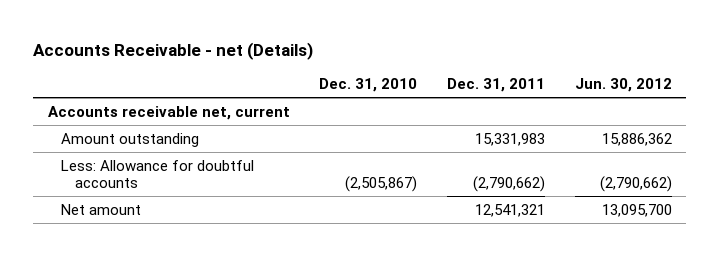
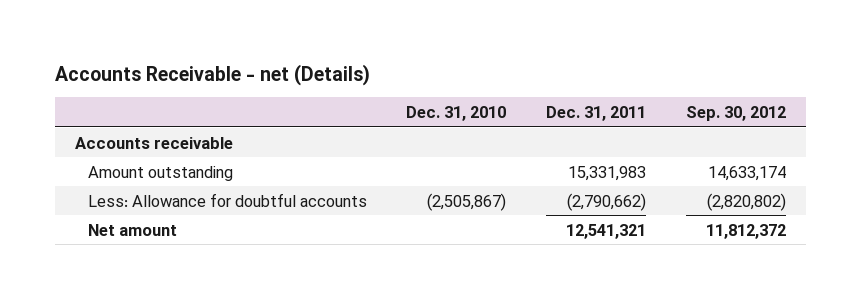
- | Dec. 31, 2010 | Dec. 31, 2011 | Jun. 30, 2012
+ | Dec. 31, 2010 | Dec. 31, 2011 | Sep. 30, 2012
- Accounts receivable net, current
+ Accounts receivable

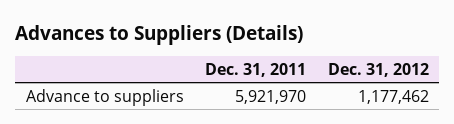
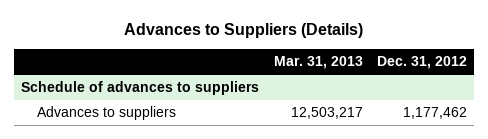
- | Dec. 31, 2011 | Dec. 31, 2012
+ | Mar. 31, 2013 | Dec. 31, 2012
- Advance to suppliers | 5,921,970 | 1,177,462
+ Schedule of advances to suppliers
+ Advances to suppliers | 12,503,217 | 1,177,462

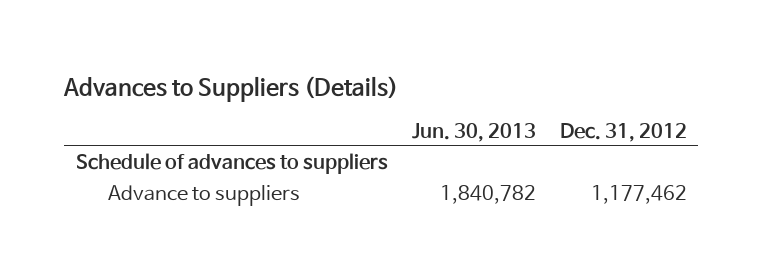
- | Mar. 31, 2013 | Dec. 31, 2012
+ | Jun. 30, 2013 | Dec. 31, 2012
- Advances to suppliers | 12,503,217 | 1,177,462
+ Advance to suppliers | 1,840,782 | 1,177,462

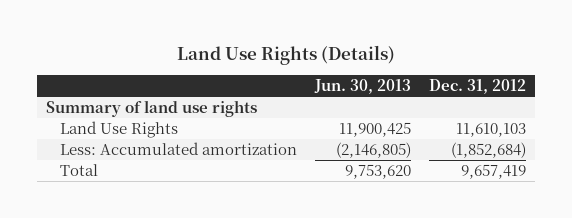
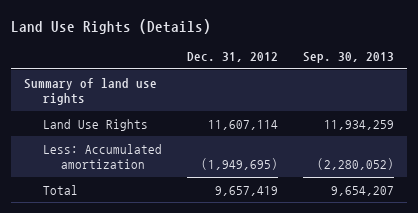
- | Jun. 30, 2013 | Dec. 31, 2012
+ | Dec. 31, 2012 | Sep. 30, 2013
- Land Use Rights | 11,900,425 | 11,610,103
- Less: Accumulated amortization | (2,146,805) | (1,852,684)
+ Land Use Rights | 11,607,114 | 11,934,259
+ Less: Accumulated amortization | (1,949,695) | (2,280,052)

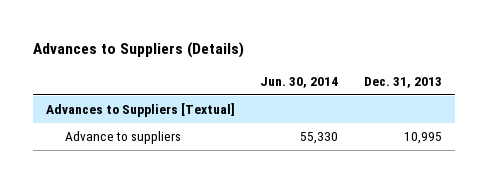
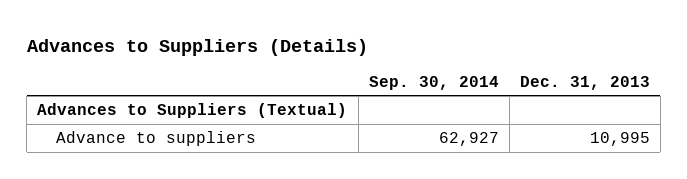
- | Jun. 30, 2014 | Dec. 31, 2013
+ | Sep. 30, 2014 | Dec. 31, 2013
- Advances to Suppliers [Textual]
+ Advances to Suppliers (Textual)

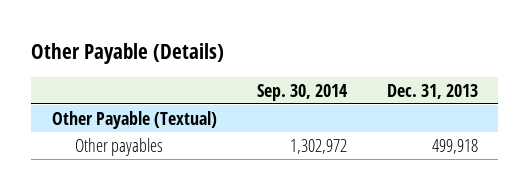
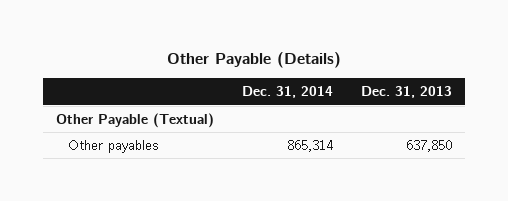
- | Sep. 30, 2014 | Dec. 31, 2013
+ | Dec. 31, 2014 | Dec. 31, 2013
- Other payables | 1,302,972 | 499,918
+ Other payables | 865,314 | 637,850

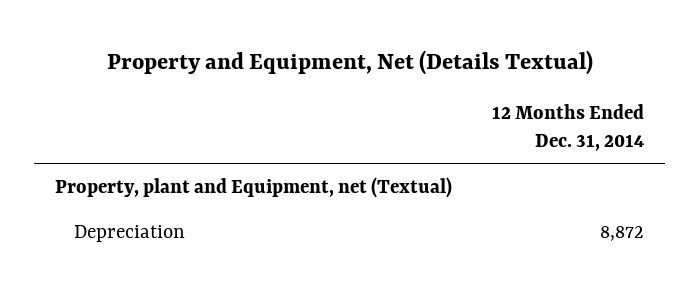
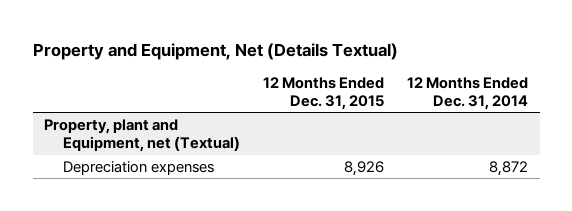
- | 12 Months Ended Dec. 31, 2014
+ | 12 Months Ended Dec. 31, 2015 | 12 Months Ended Dec. 31, 2014
- Depreciation | 8,872
+ Depreciation expenses | 8,926 | 8,872

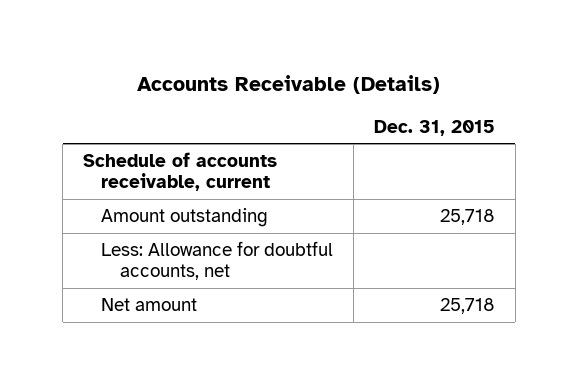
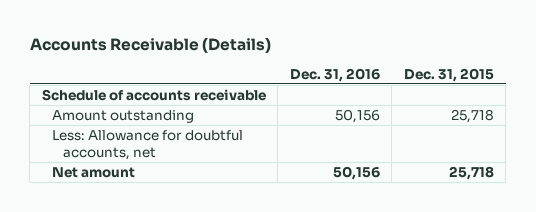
- | Dec. 31, 2015
+ | Dec. 31, 2016 | Dec. 31, 2015
- Schedule of accounts receivable, current
+ Schedule of accounts receivable

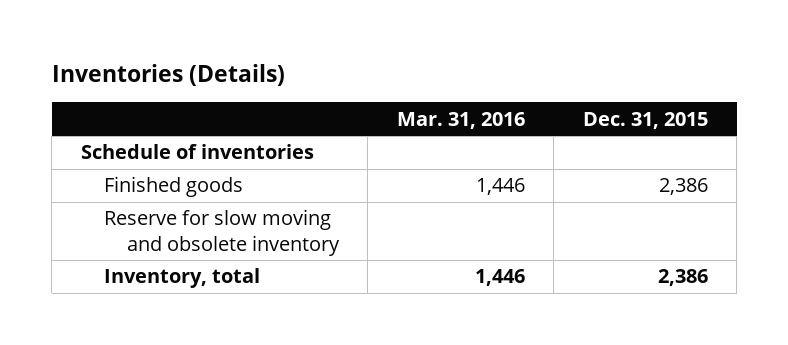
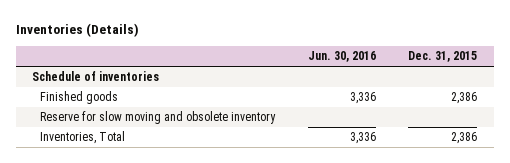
- | Mar. 31, 2016 | Dec. 31, 2015
+ | Jun. 30, 2016 | Dec. 31, 2015
- Inventory, total | 1,446 | 2,386
+ Inventories, Total | 3,336 | 2,386

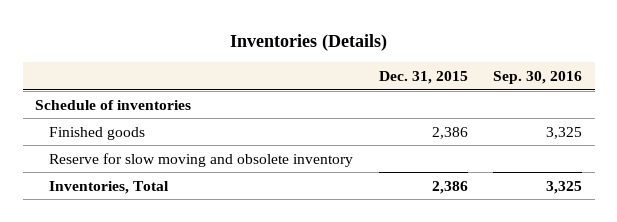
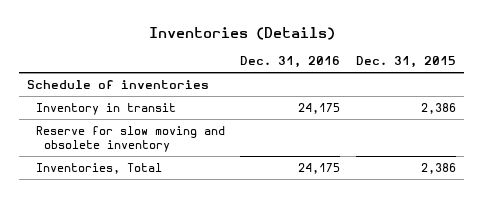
- | Dec. 31, 2015 | Sep. 30, 2016
+ | Dec. 31, 2016 | Dec. 31, 2015
- Finished goods | 2,386 | 3,325
+ Inventory in transit | 24,175 | 2,386

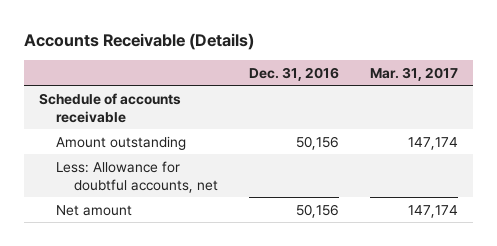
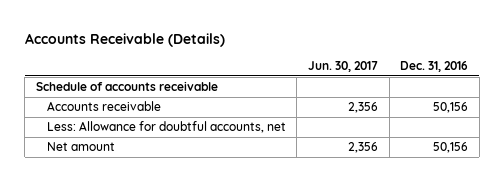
- | Dec. 31, 2016 | Mar. 31, 2017
+ | Jun. 30, 2017 | Dec. 31, 2016
- Amount outstanding | 50,156 | 147,174
+ Accounts receivable | 2,356 | 50,156

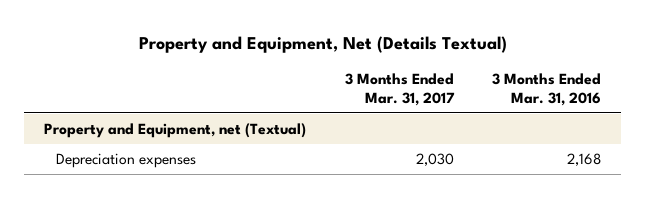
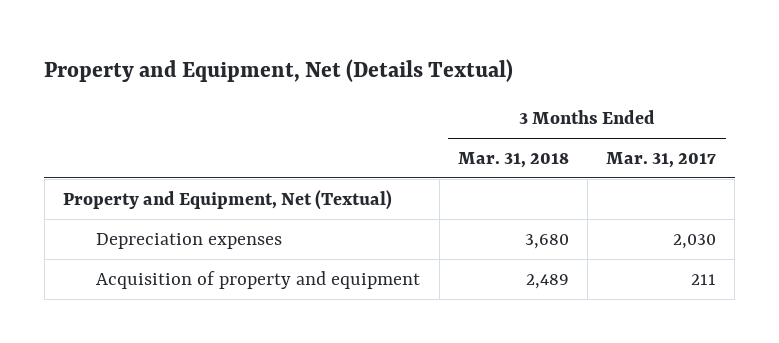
- | 3 Months Ended Mar. 31, 2017 | 3 Months Ended Mar. 31, 2016
+ | 3 Months Ended Mar. 31, 2018 | 3 Months Ended Mar. 31, 2017
- Property and Equipment, net (Textual)
+ Property and Equipment, Net (Textual)
+ Acquisition of property and equipment | 2,489 | 211

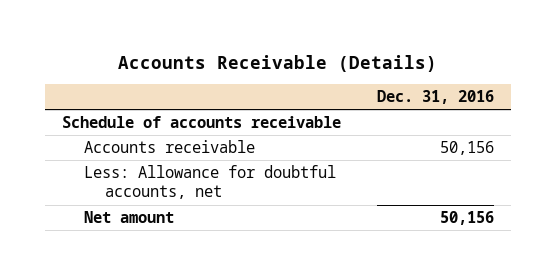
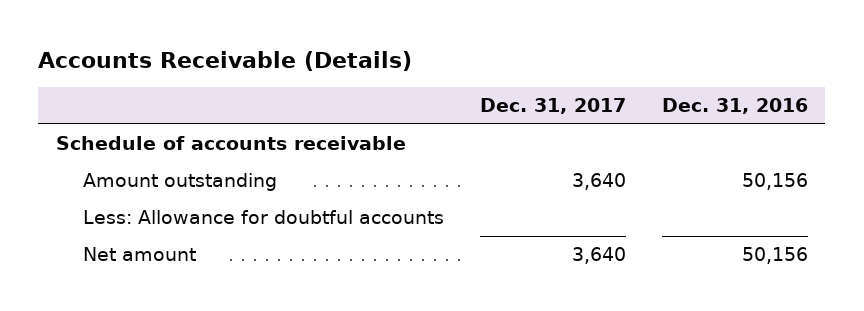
- | Dec. 31, 2016
+ | Dec. 31, 2017 | Dec. 31, 2016
- Accounts receivable | 50,156
- Less: Allowance for doubtful accounts, net
+ Amount outstanding | 3,640 | 50,156
+ Less: Allowance for doubtful accounts

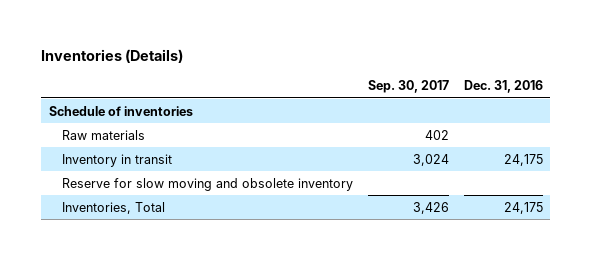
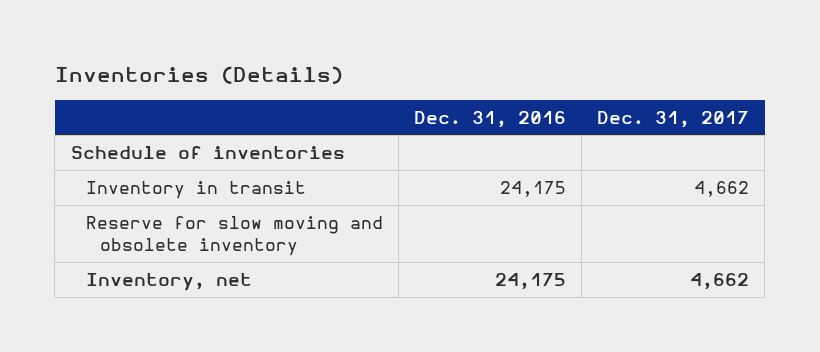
- | Sep. 30, 2017 | Dec. 31, 2016
+ | Dec. 31, 2016 | Dec. 31, 2017
- Raw materials | 402 |
- Inventories, Total | 3,426 | 24,175
+ Inventory, net | 24,175 | 4,662

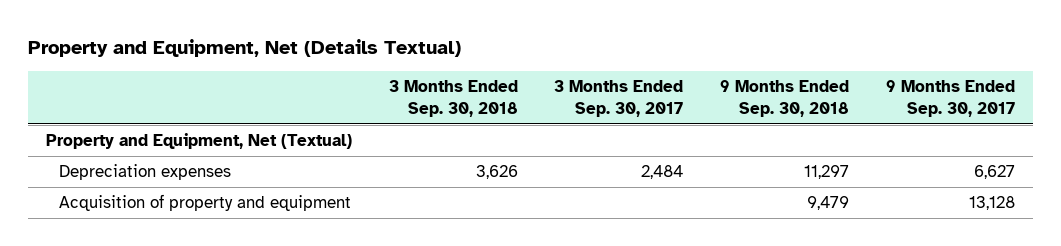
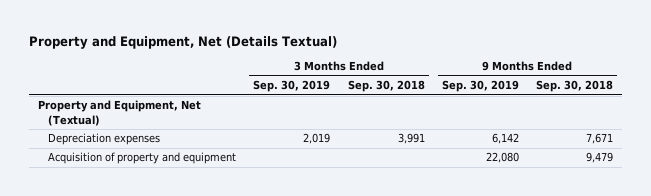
- | 3 Months Ended Sep. 30, 2018 | 3 Months Ended Sep. 30, 2017 | 9 Months Ended Sep. 30, 2018 | 9 Months Ended Sep. 30, 2017
+ | 3 Months Ended Sep. 30, 2019 | 3 Months Ended Sep. 30, 2018 | 9 Months Ended Sep. 30, 2019 | 9 Months Ended Sep. 30, 2018
- Depreciation expenses | 3,626 | 2,484 | 11,297 | 6,627
+ Depreciation expenses | 2,019 | 3,991 | 6,142 | 7,671

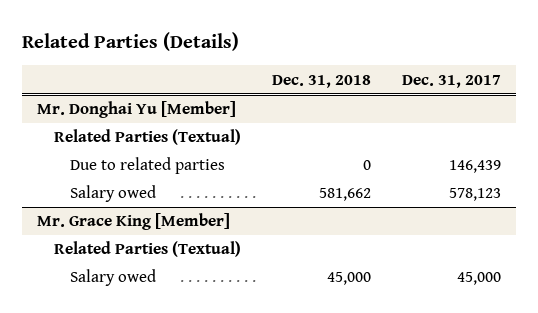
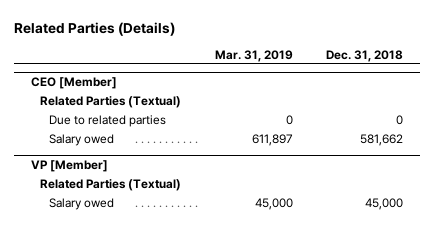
- | Dec. 31, 2018 | Dec. 31, 2017
+ | Mar. 31, 2019 | Dec. 31, 2018
- Mr. Donghai Yu [Member]
+ CEO [Member]
- Mr. Grace King [Member]
+ VP [Member]

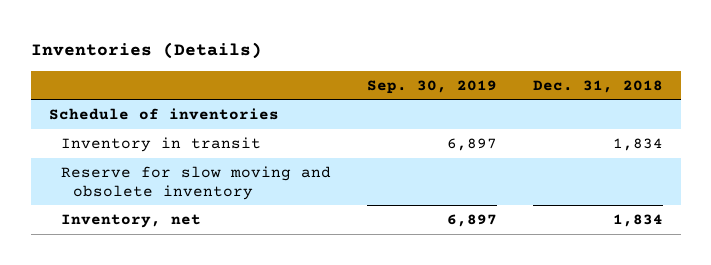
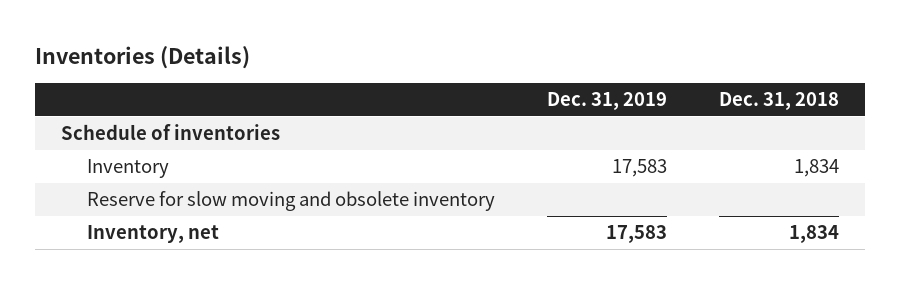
- | Sep. 30, 2019 | Dec. 31, 2018
+ | Dec. 31, 2019 | Dec. 31, 2018
- Inventory in transit | 6,897 | 1,834
+ Inventory | 17,583 | 1,834

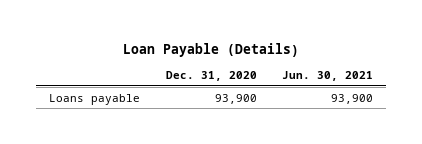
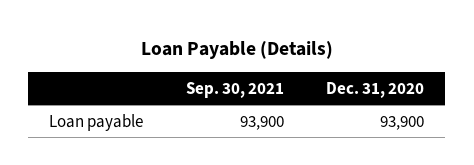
- | Dec. 31, 2020 | Jun. 30, 2021
+ | Sep. 30, 2021 | Dec. 31, 2020
- Loans payable | 93,900 | 93,900
+ Loan payable | 93,900 | 93,900

